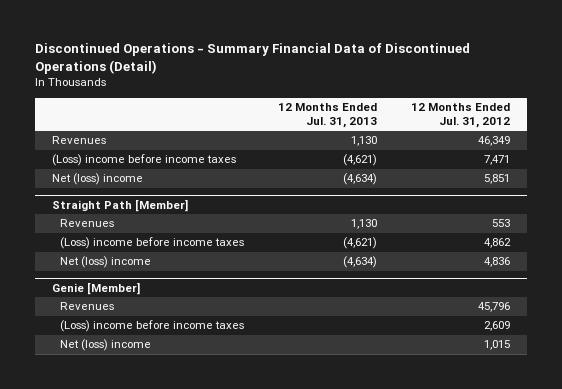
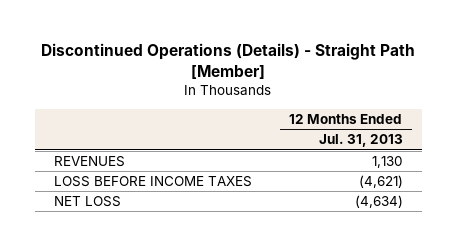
- Discontinued Operations - Summary Financial Data of Discontinued Operations (Detail)
+ Discontinued Operations (Details) - Straight Path [Member]
- | 12 Months Ended Jul. 31, 2013 | 12 Months Ended Jul. 31, 2012
+ | 12 Months Ended Jul. 31, 2013
- Revenues | 1,130 | 46,349
- (Loss) income before income taxes | (4,621) | 7,471
- Net (loss) income | (4,634) | 5,851
- Straight Path [Member]
- Revenues | 1,130 | 553
- (Loss) income before income taxes | (4,621) | 4,862
- Net (loss) income | (4,634) | 4,836
- Genie [Member]
- Revenues | | 45,796
- (Loss) income before income taxes | | 2,609
- Net (loss) income | | 1,015
+ REVENUES | 1,130
+ LOSS BEFORE INCOME TAXES | (4,621)
+ NET LOSS | (4,634)

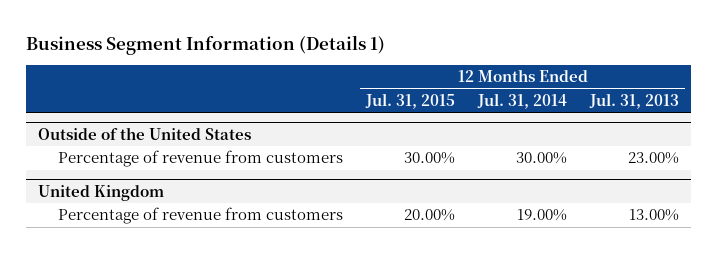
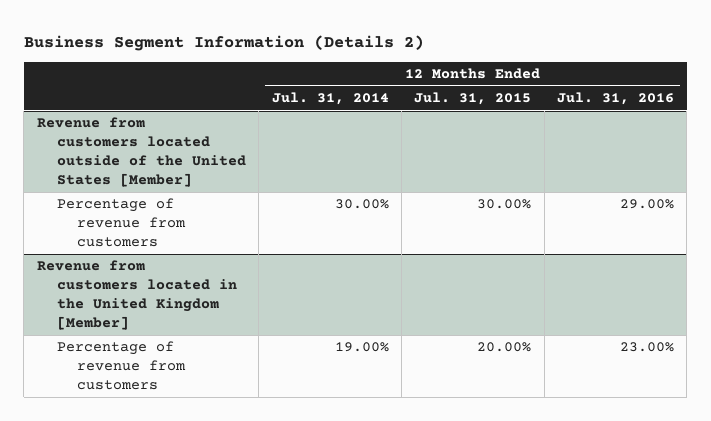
- Business Segment Information (Details 1)
+ Business Segment Information (Details 2)
- | 12 Months Ended Jul. 31, 2015 | 12 Months Ended Jul. 31, 2014 | 12 Months Ended Jul. 31, 2013
+ | 12 Months Ended Jul. 31, 2014 | 12 Months Ended Jul. 31, 2015 | 12 Months Ended Jul. 31, 2016
- Outside of the United States
+ Revenue from customers located outside of the United States [Member]
- United Kingdom
+ Revenue from customers located in the United Kingdom [Member]

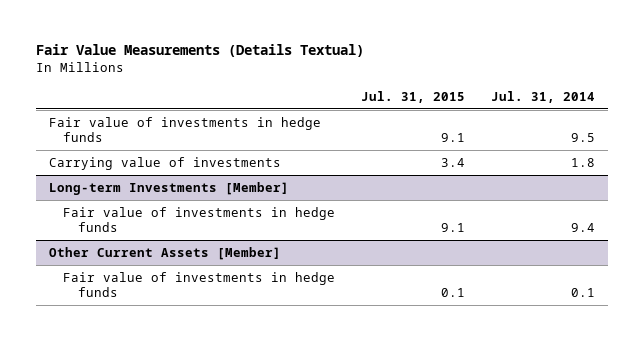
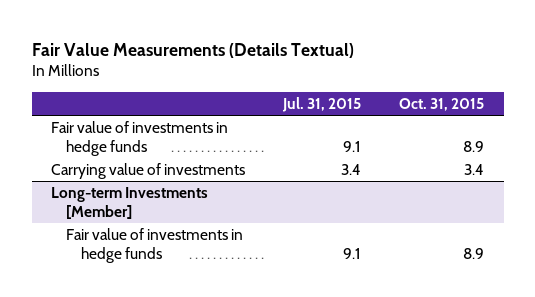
- | Jul. 31, 2015 | Jul. 31, 2014
+ | Jul. 31, 2015 | Oct. 31, 2015
- Other Current Assets [Member]
- Fair value of investments in hedge funds | 0.1 | 0.1

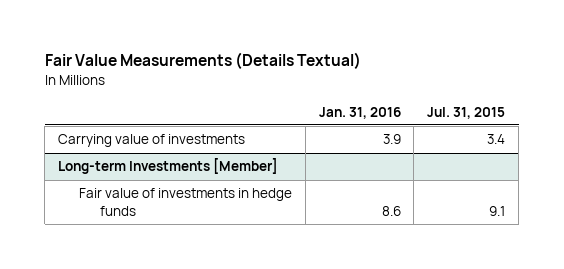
- | Jul. 31, 2015 | Oct. 31, 2015
+ | Jan. 31, 2016 | Jul. 31, 2015
- Fair value of investments in hedge funds | 9.1 | 8.9

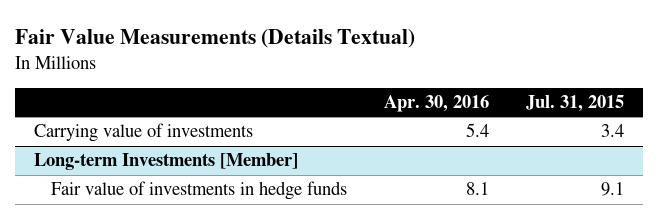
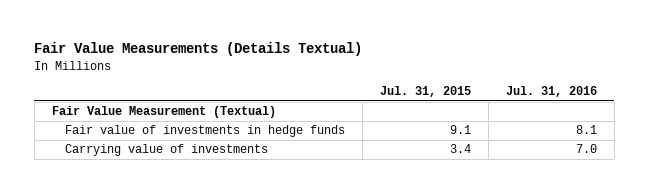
- | Apr. 30, 2016 | Jul. 31, 2015
+ | Jul. 31, 2015 | Jul. 31, 2016
- Long-term Investments [Member]
+ Fair Value Measurement (Textual)
moved down: Carrying value of investments | 3.4 | 7.0

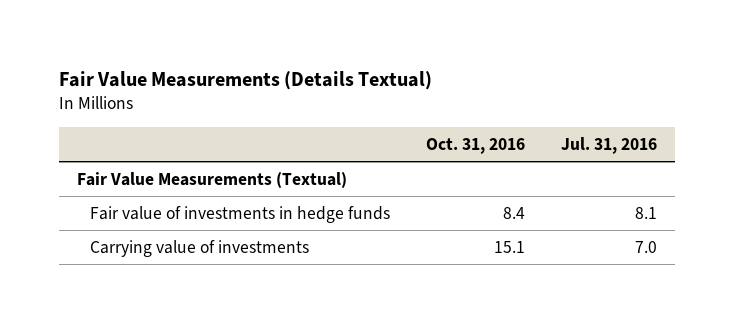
- | Jul. 31, 2015 | Jul. 31, 2016
+ | Oct. 31, 2016 | Jul. 31, 2016
- Fair Value Measurement (Textual)
+ Fair Value Measurements (Textual)

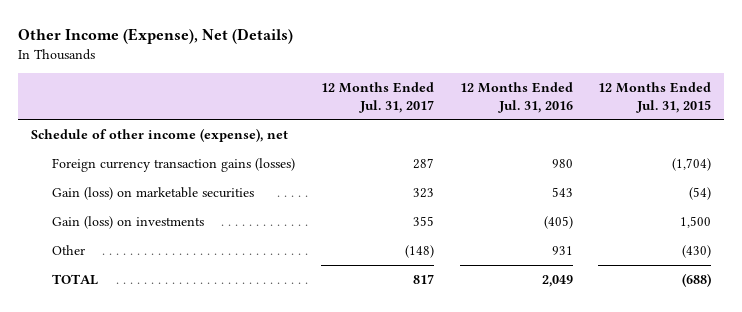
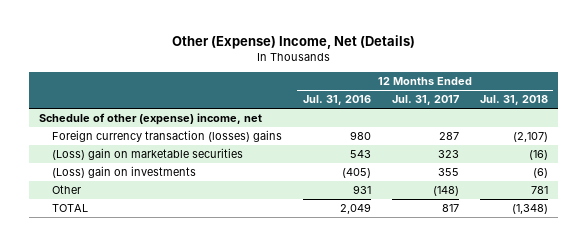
- Other Income (Expense), Net (Details)
+ Other (Expense) Income, Net (Details)
- | 12 Months Ended Jul. 31, 2017 | 12 Months Ended Jul. 31, 2016 | 12 Months Ended Jul. 31, 2015
+ | 12 Months Ended Jul. 31, 2016 | 12 Months Ended Jul. 31, 2017 | 12 Months Ended Jul. 31, 2018
- Schedule of other income (expense), net
- Foreign currency transaction gains (losses) | 287 | 980 | (1,704)
- Gain (loss) on marketable securities | 323 | 543 | (54)
- Gain (loss) on investments | 355 | (405) | 1,500
+ Schedule of other (expense) income, net
+ Foreign currency transaction (losses) gains | 980 | 287 | (2,107)
+ (Loss) gain on marketable securities | 543 | 323 | (16)
+ (Loss) gain on investments | (405) | 355 | (6)

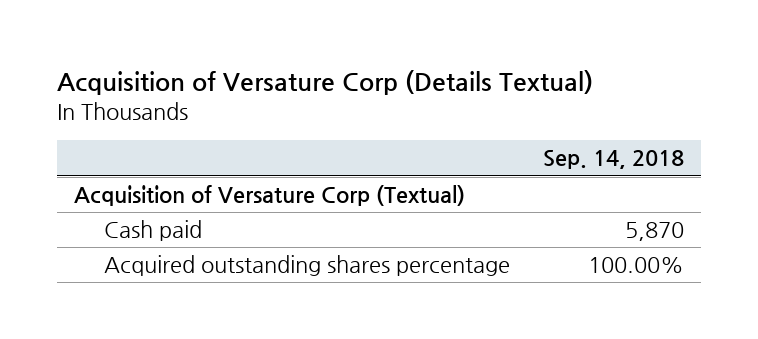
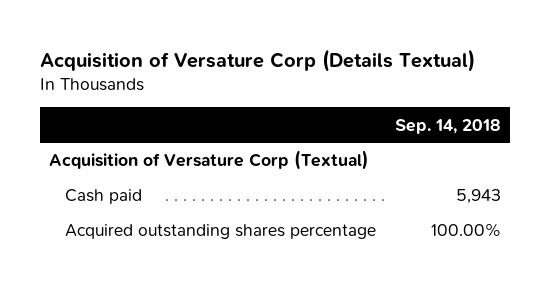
- Cash paid | 5,870
+ Cash paid | 5,943

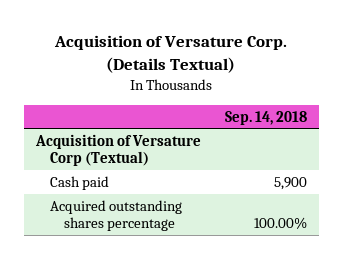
- Acquisition of Versature Corp (Details Textual)
+ Acquisition of Versature Corp. (Details Textual)
- Cash paid | 5,943
+ Cash paid | 5,900

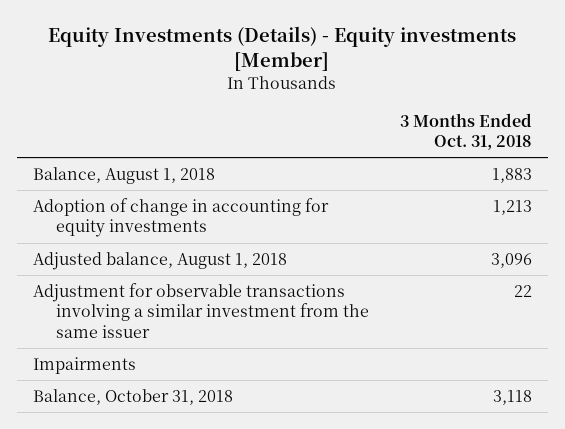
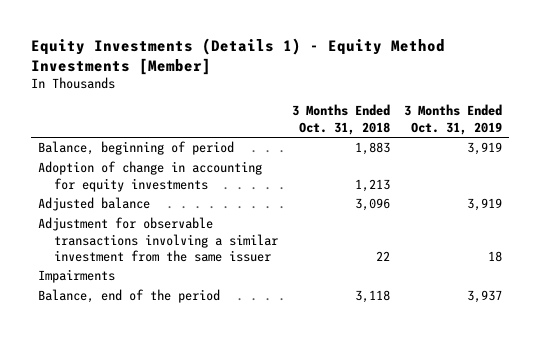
- Equity Investments (Details) - Equity investments [Member]
+ Equity Investments (Details 1) - Equity Method Investments [Member]
- | 3 Months Ended Oct. 31, 2018
+ | 3 Months Ended Oct. 31, 2018 | 3 Months Ended Oct. 31, 2019
- Balance, August 1, 2018 | 1,883
+ Balance, beginning of period | 1,883 | 3,919
- Adjusted balance, August 1, 2018 | 3,096
+ Adjusted balance | 3,096 | 3,919
- Balance, October 31, 2018 | 3,118
+ Balance, end of the period | 3,118 | 3,937

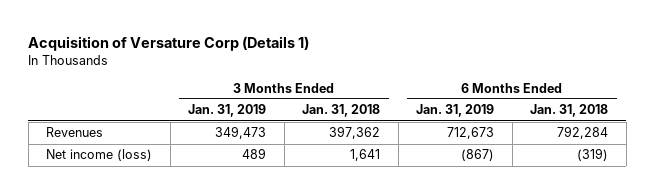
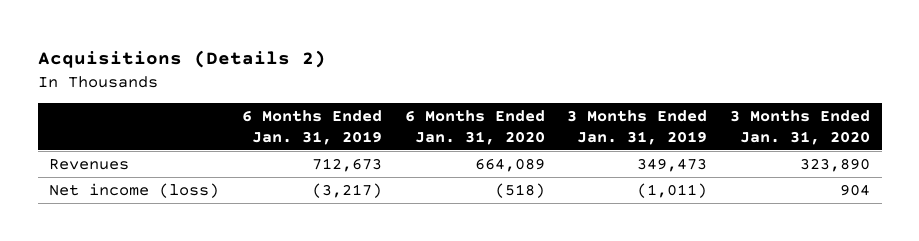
- Acquisition of Versature Corp (Details 1)
+ Acquisitions (Details 2)
- | 3 Months Ended Jan. 31, 2019 | 3 Months Ended Jan. 31, 2018 | 6 Months Ended Jan. 31, 2019 | 6 Months Ended Jan. 31, 2018
+ | 6 Months Ended Jan. 31, 2019 | 6 Months Ended Jan. 31, 2020 | 3 Months Ended Jan. 31, 2019 | 3 Months Ended Jan. 31, 2020
- Net income (loss) | 489 | 1,641 | (867) | (319)
+ Net income (loss) | (3,217) | (518) | (1,011) | 904

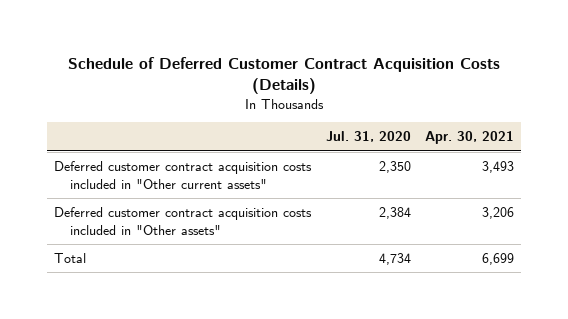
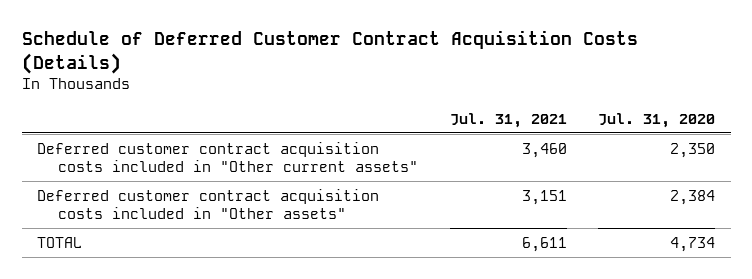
- | Jul. 31, 2020 | Apr. 30, 2021
+ | Jul. 31, 2021 | Jul. 31, 2020
- Total | 4,734 | 6,699
+ TOTAL | 6,611 | 4,734

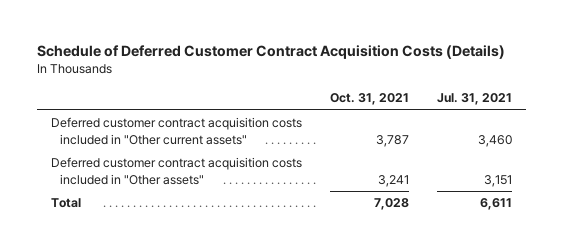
- | Jul. 31, 2021 | Jul. 31, 2020
+ | Oct. 31, 2021 | Jul. 31, 2021
- TOTAL | 6,611 | 4,734
+ Total | 7,028 | 6,611

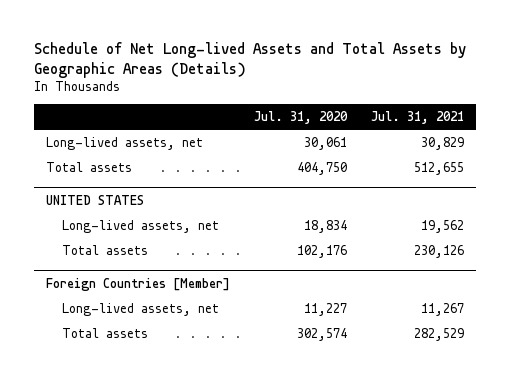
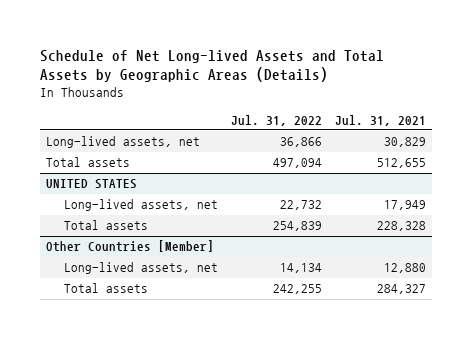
- | Jul. 31, 2020 | Jul. 31, 2021
+ | Jul. 31, 2022 | Jul. 31, 2021
@ UNITED STATES
- Long-lived assets, net | 18,834 | 19,562
- Total assets | 102,176 | 230,126
- Foreign Countries [Member]
- Long-lived assets, net | 11,227 | 11,267
- Total assets | 302,574 | 282,529
@ UNITED STATES
+ Long-lived assets, net | 22,732 | 17,949
+ Total assets | 254,839 | 228,328
+ Other Countries [Member]
+ Long-lived assets, net | 14,134 | 12,880
+ Total assets | 242,255 | 284,327

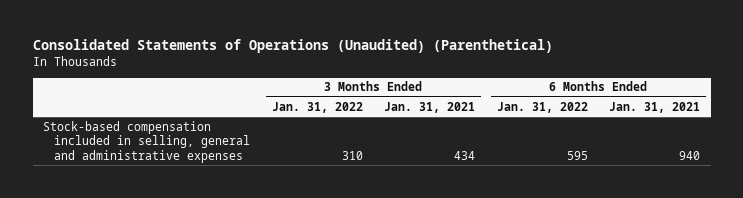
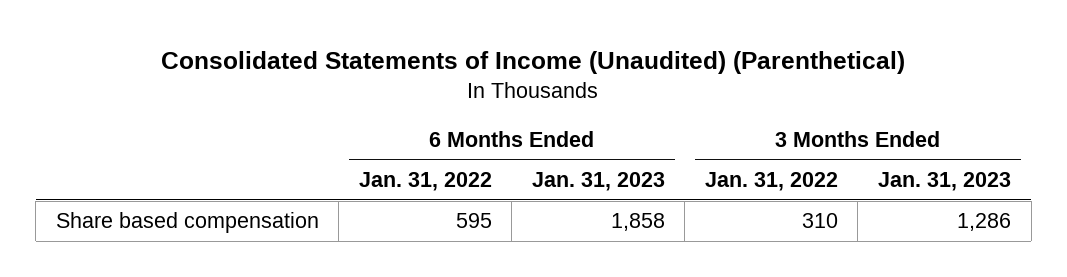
- Consolidated Statements of Operations (Unaudited) (Parenthetical)
+ Consolidated Statements of Income (Unaudited) (Parenthetical)
- | 3 Months Ended Jan. 31, 2022 | 3 Months Ended Jan. 31, 2021 | 6 Months Ended Jan. 31, 2022 | 6 Months Ended Jan. 31, 2021
+ | 6 Months Ended Jan. 31, 2022 | 6 Months Ended Jan. 31, 2023 | 3 Months Ended Jan. 31, 2022 | 3 Months Ended Jan. 31, 2023
- Stock-based compensation included in selling, general and administrative expenses | 310 | 434 | 595 | 940
+ Share based compensation | 595 | 1,858 | 310 | 1,286

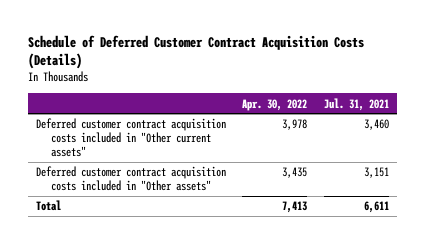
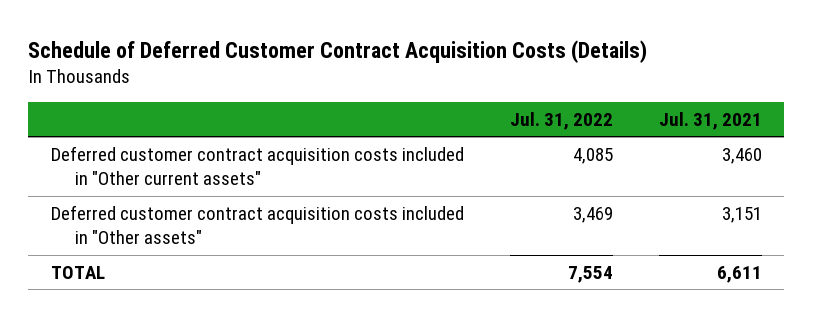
- | Apr. 30, 2022 | Jul. 31, 2021
+ | Jul. 31, 2022 | Jul. 31, 2021
- Total | 7,413 | 6,611
+ TOTAL | 7,554 | 6,611

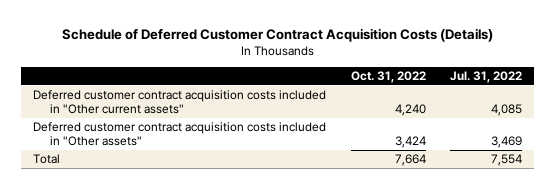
- | Jul. 31, 2022 | Jul. 31, 2021
+ | Oct. 31, 2022 | Jul. 31, 2022
- TOTAL | 7,554 | 6,611
+ Total | 7,664 | 7,554

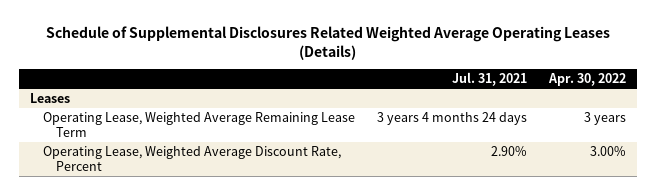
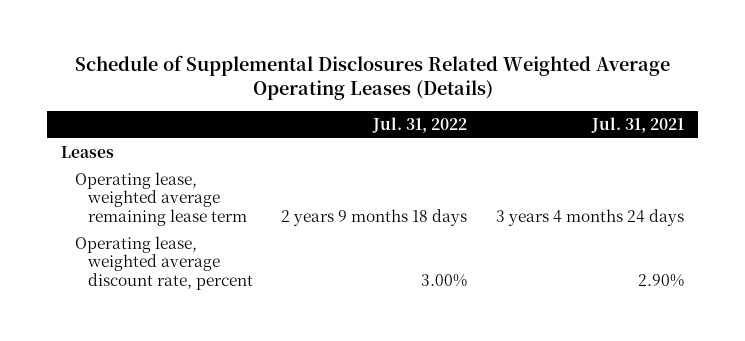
- | Jul. 31, 2021 | Apr. 30, 2022
+ | Jul. 31, 2022 | Jul. 31, 2021
- Operating Lease, Weighted Average Remaining Lease Term | 3 years 4 months 24 days | 3 years
- Operating Lease, Weighted Average Discount Rate, Percent | 2.90% | 3.00%
+ Operating lease, weighted average remaining lease term | 2 years 9 months 18 days | 3 years 4 months 24 days
+ Operating lease, weighted average discount rate, percent | 3.00% | 2.90%

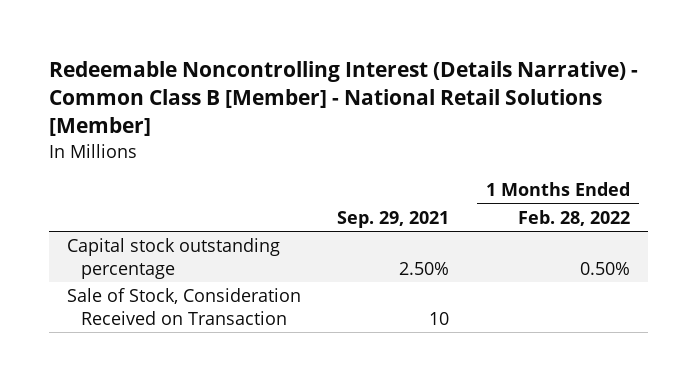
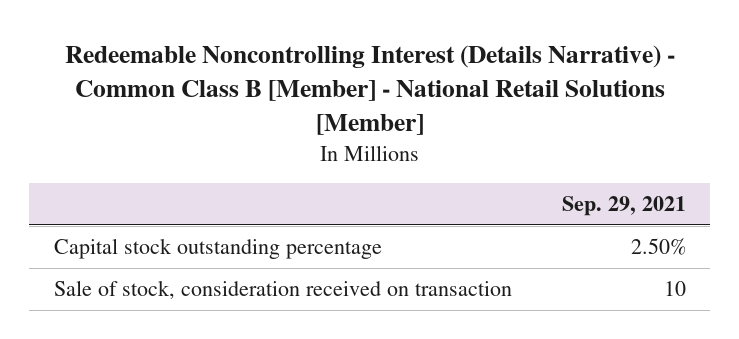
- | Sep. 29, 2021 | 1 Months Ended Feb. 28, 2022
+ | Sep. 29, 2021
- Sale of Stock, Consideration Received on Transaction | 10 |
+ Sale of stock, consideration received on transaction | 10

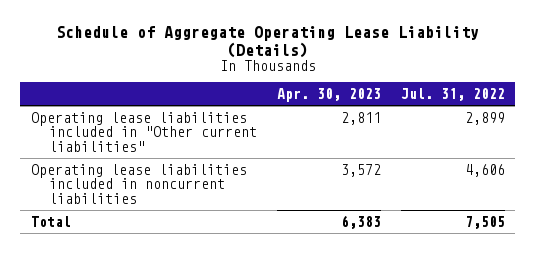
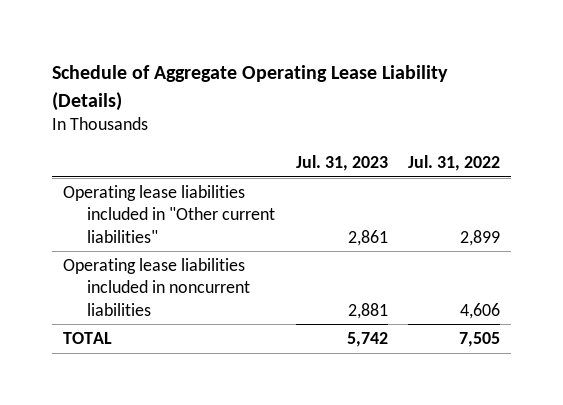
- | Apr. 30, 2023 | Jul. 31, 2022
+ | Jul. 31, 2023 | Jul. 31, 2022
- Total | 6,383 | 7,505
+ TOTAL | 5,742 | 7,505

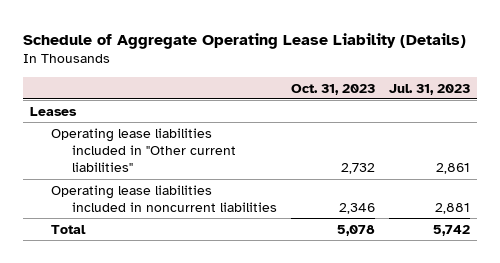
- | Jul. 31, 2023 | Jul. 31, 2022
+ | Oct. 31, 2023 | Jul. 31, 2023
+ Leases
- TOTAL | 5,742 | 7,505
+ Total | 5,078 | 5,742

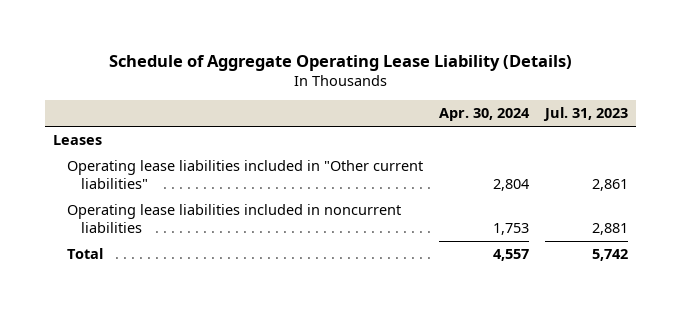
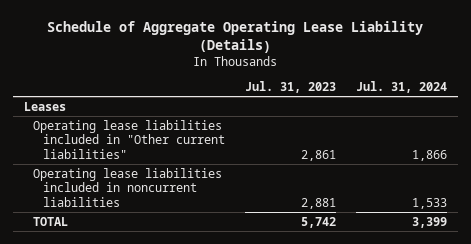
- | Apr. 30, 2024 | Jul. 31, 2023
+ | Jul. 31, 2023 | Jul. 31, 2024
- Total | 4,557 | 5,742
+ TOTAL | 5,742 | 3,399

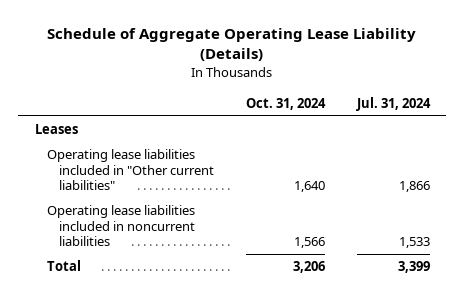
- | Jul. 31, 2023 | Jul. 31, 2024
+ | Oct. 31, 2024 | Jul. 31, 2024
- TOTAL | 5,742 | 3,399
+ Total | 3,206 | 3,399

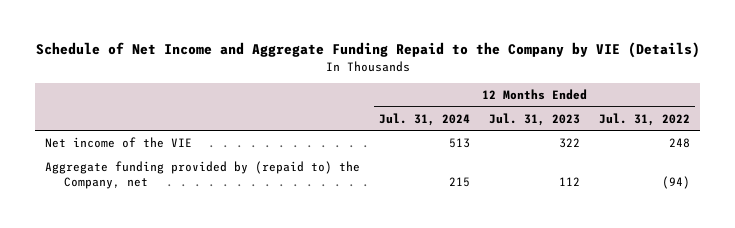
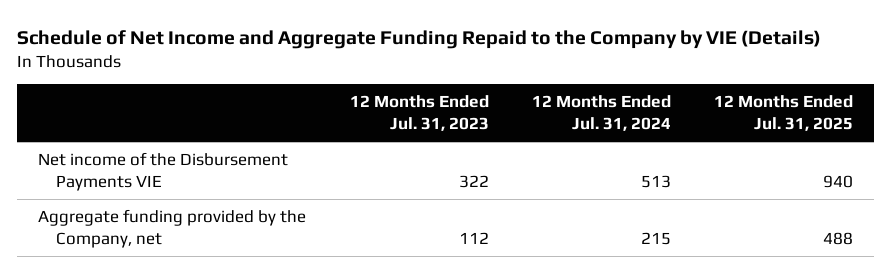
- | 12 Months Ended Jul. 31, 2024 | 12 Months Ended Jul. 31, 2023 | 12 Months Ended Jul. 31, 2022
+ | 12 Months Ended Jul. 31, 2023 | 12 Months Ended Jul. 31, 2024 | 12 Months Ended Jul. 31, 2025
- Net income of the VIE | 513 | 322 | 248
- Aggregate funding provided by (repaid to) the Company, net | 215 | 112 | (94)
+ Net income of the Disbursement Payments VIE | 322 | 513 | 940
+ Aggregate funding provided by the Company, net | 112 | 215 | 488

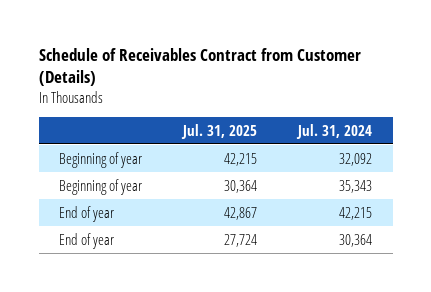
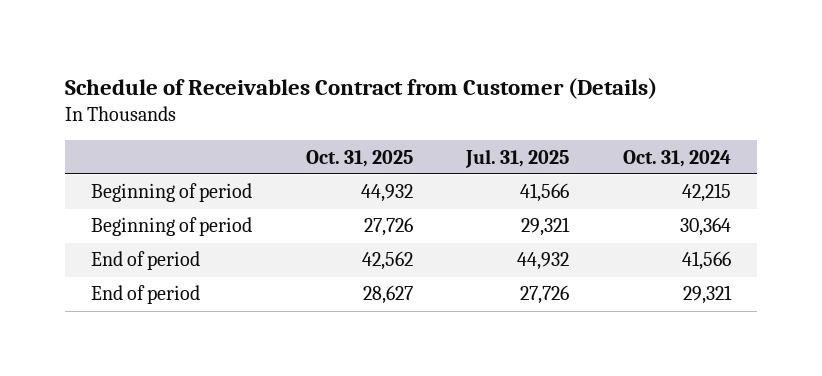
- | Jul. 31, 2025 | Jul. 31, 2024
+ | Oct. 31, 2025 | Jul. 31, 2025 | Oct. 31, 2024
- Beginning of year | 42,215 | 32,092
- Beginning of year | 30,364 | 35,343
- End of year | 42,867 | 42,215
- End of year | 27,724 | 30,364
+ Beginning of period | 44,932 | 41,566 | 42,215
+ Beginning of period | 27,726 | 29,321 | 30,364
+ End of period | 42,562 | 44,932 | 41,566
+ End of period | 28,627 | 27,726 | 29,321

